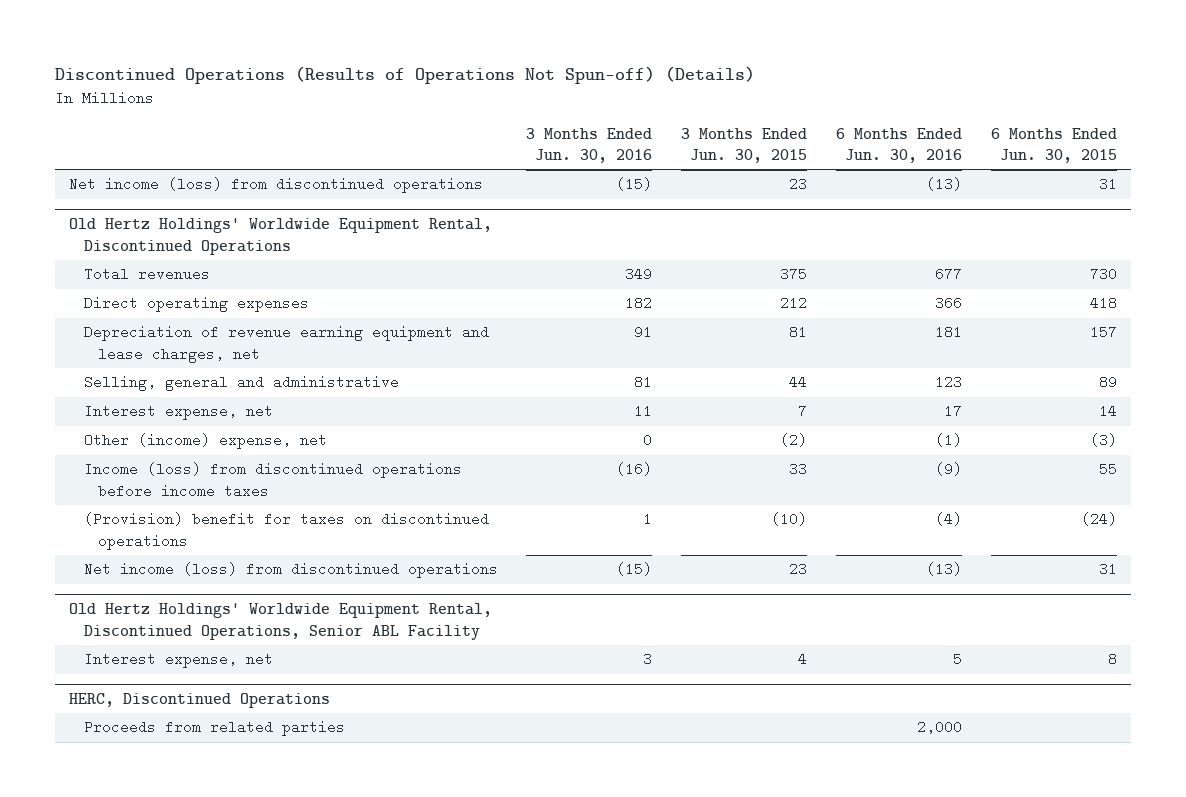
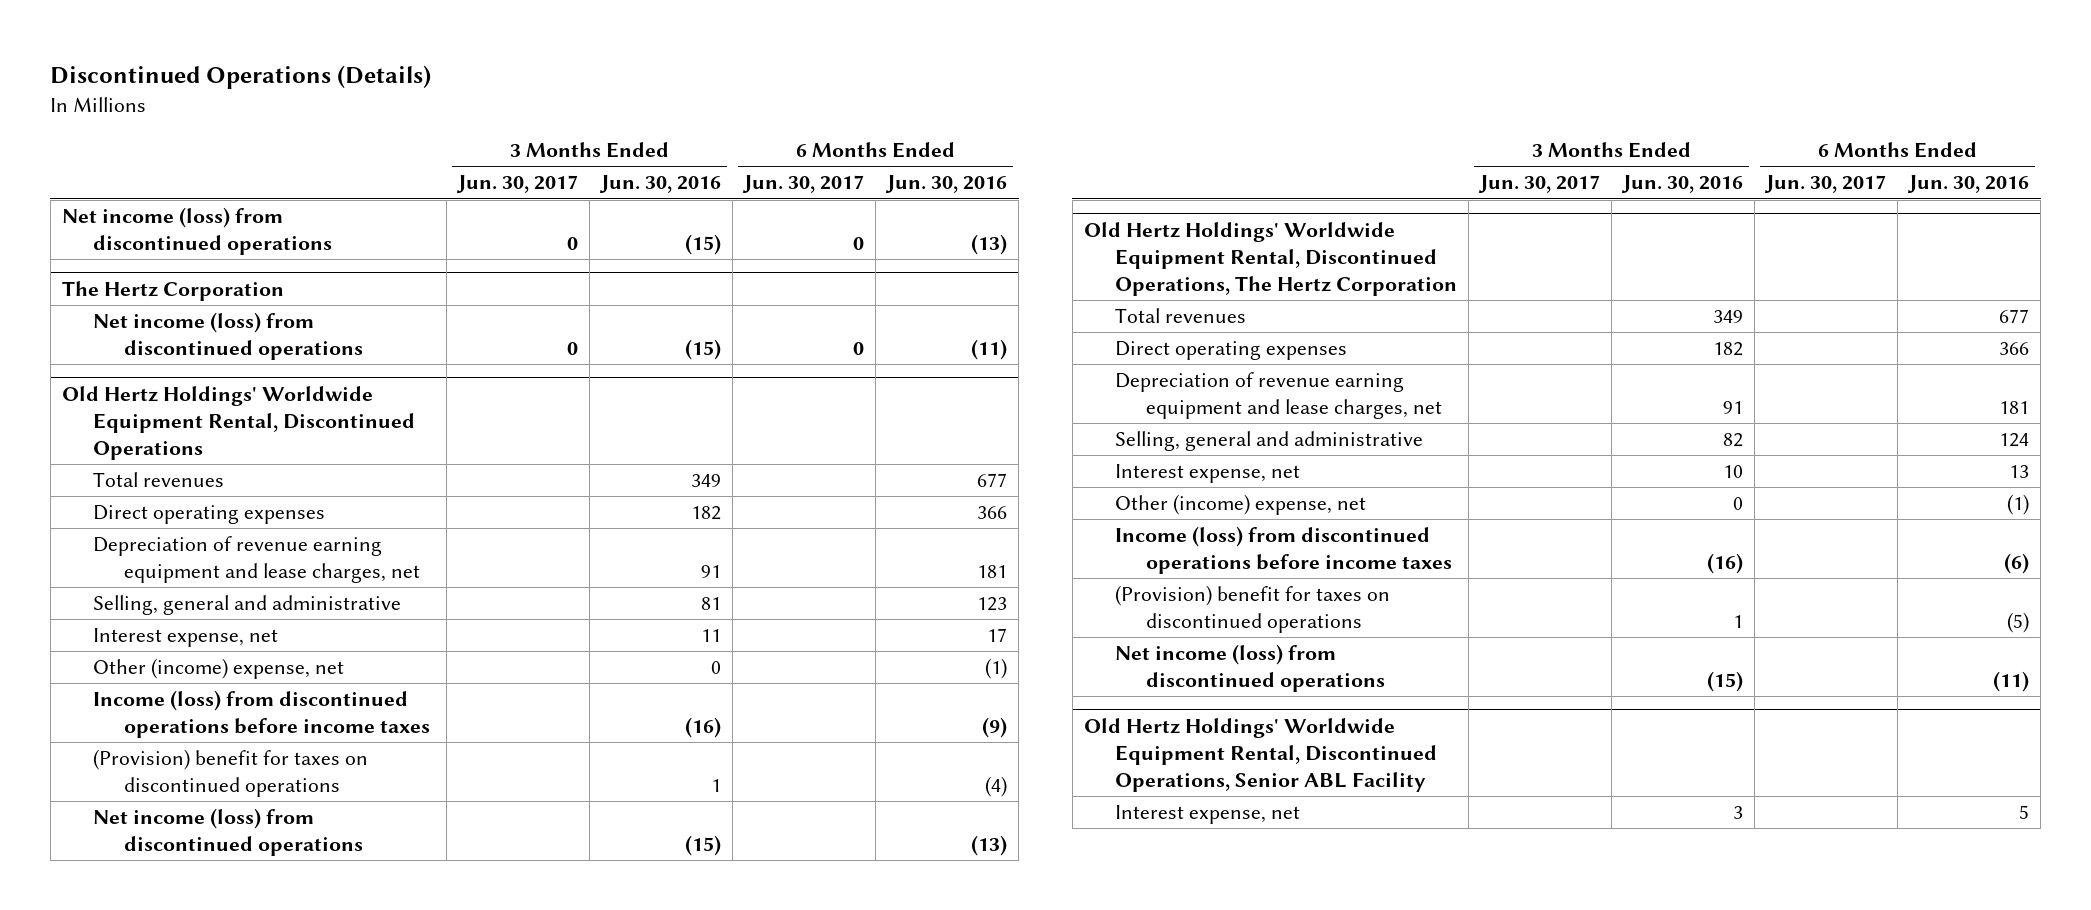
- Discontinued Operations (Results of Operations Not Spun-off) (Details)
+ Discontinued Operations (Details)
- | 3 Months Ended Jun. 30, 2016 | 3 Months Ended Jun. 30, 2015 | 6 Months Ended Jun. 30, 2016 | 6 Months Ended Jun. 30, 2015
+ | 3 Months Ended Jun. 30, 2017 | 3 Months Ended Jun. 30, 2016 | 6 Months Ended Jun. 30, 2017 | 6 Months Ended Jun. 30, 2016
+ The Hertz Corporation
+ Net income (loss) from discontinued operations | 0 | (15) | 0 | (11)
+ Old Hertz Holdings' Worldwide Equipment Rental, Discontinued Operations, The Hertz Corporation
+ Total revenues | | 349 | | 677
+ Direct operating expenses | | 182 | | 366
+ Depreciation of revenue earning equipment and lease charges, net | | 91 | | 181
+ Selling, general and administrative | | 82 | | 124
+ Interest expense, net | | 10 | | 13
+ Other (income) expense, net | | 0 | | (1)
+ Income (loss) from discontinued operations before income taxes | | (16) | | (6)
+ (Provision) benefit for taxes on discontinued operations | | 1 | | (5)
+ Net income (loss) from discontinued operations | | (15) | | (11)
- HERC, Discontinued Operations
- Proceeds from related parties | | | 2,000 |

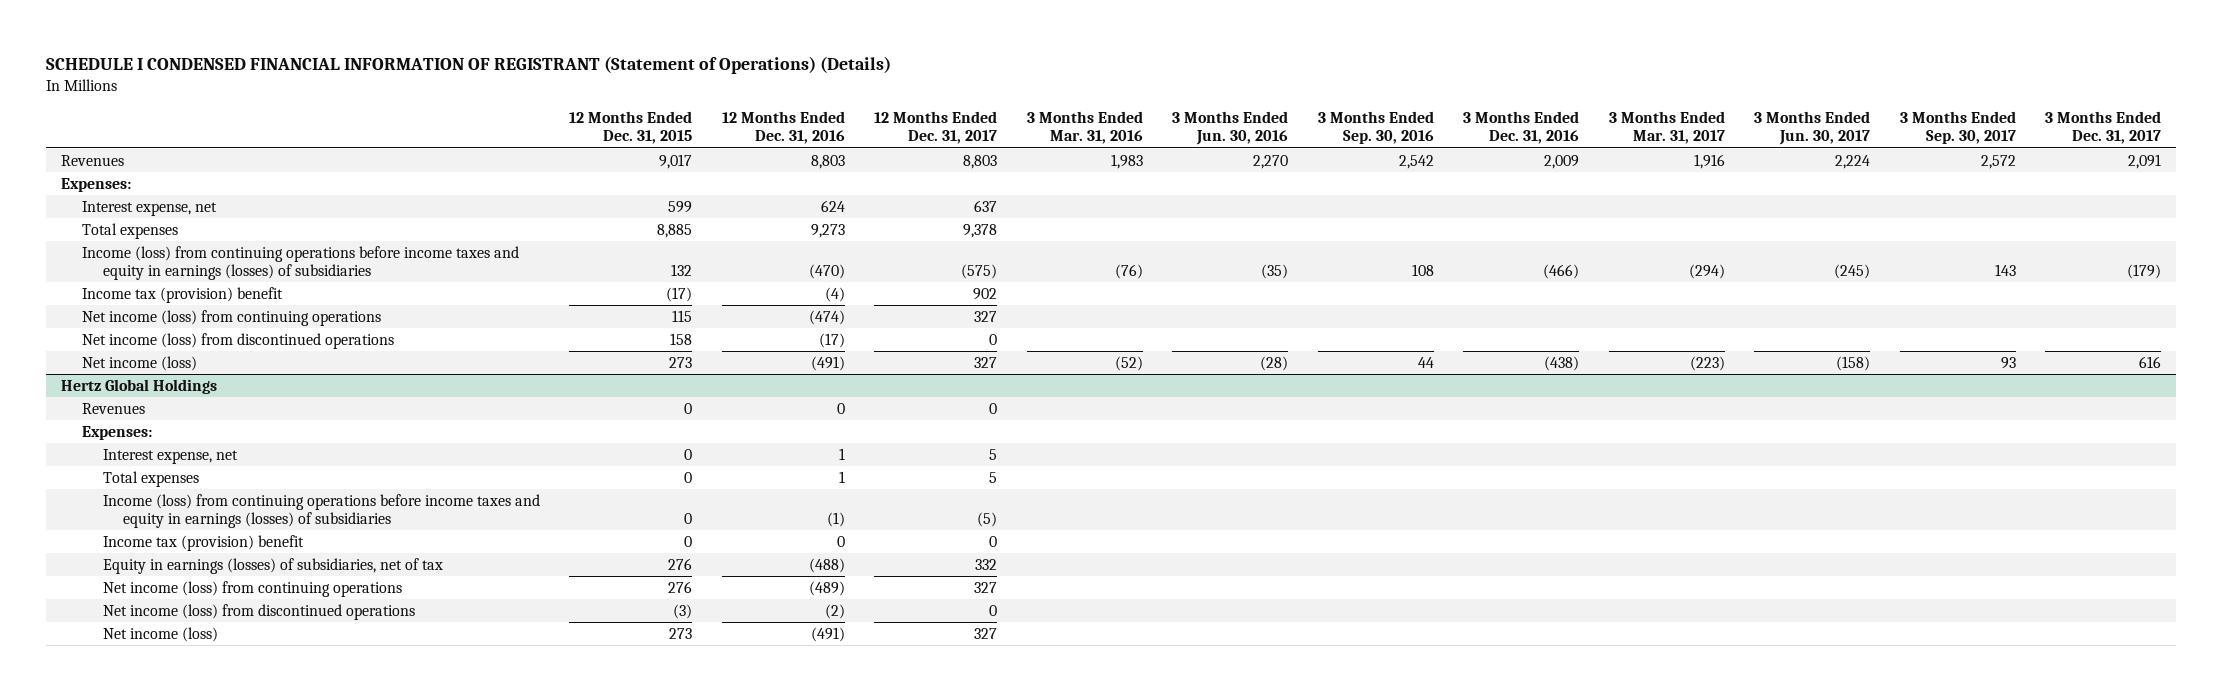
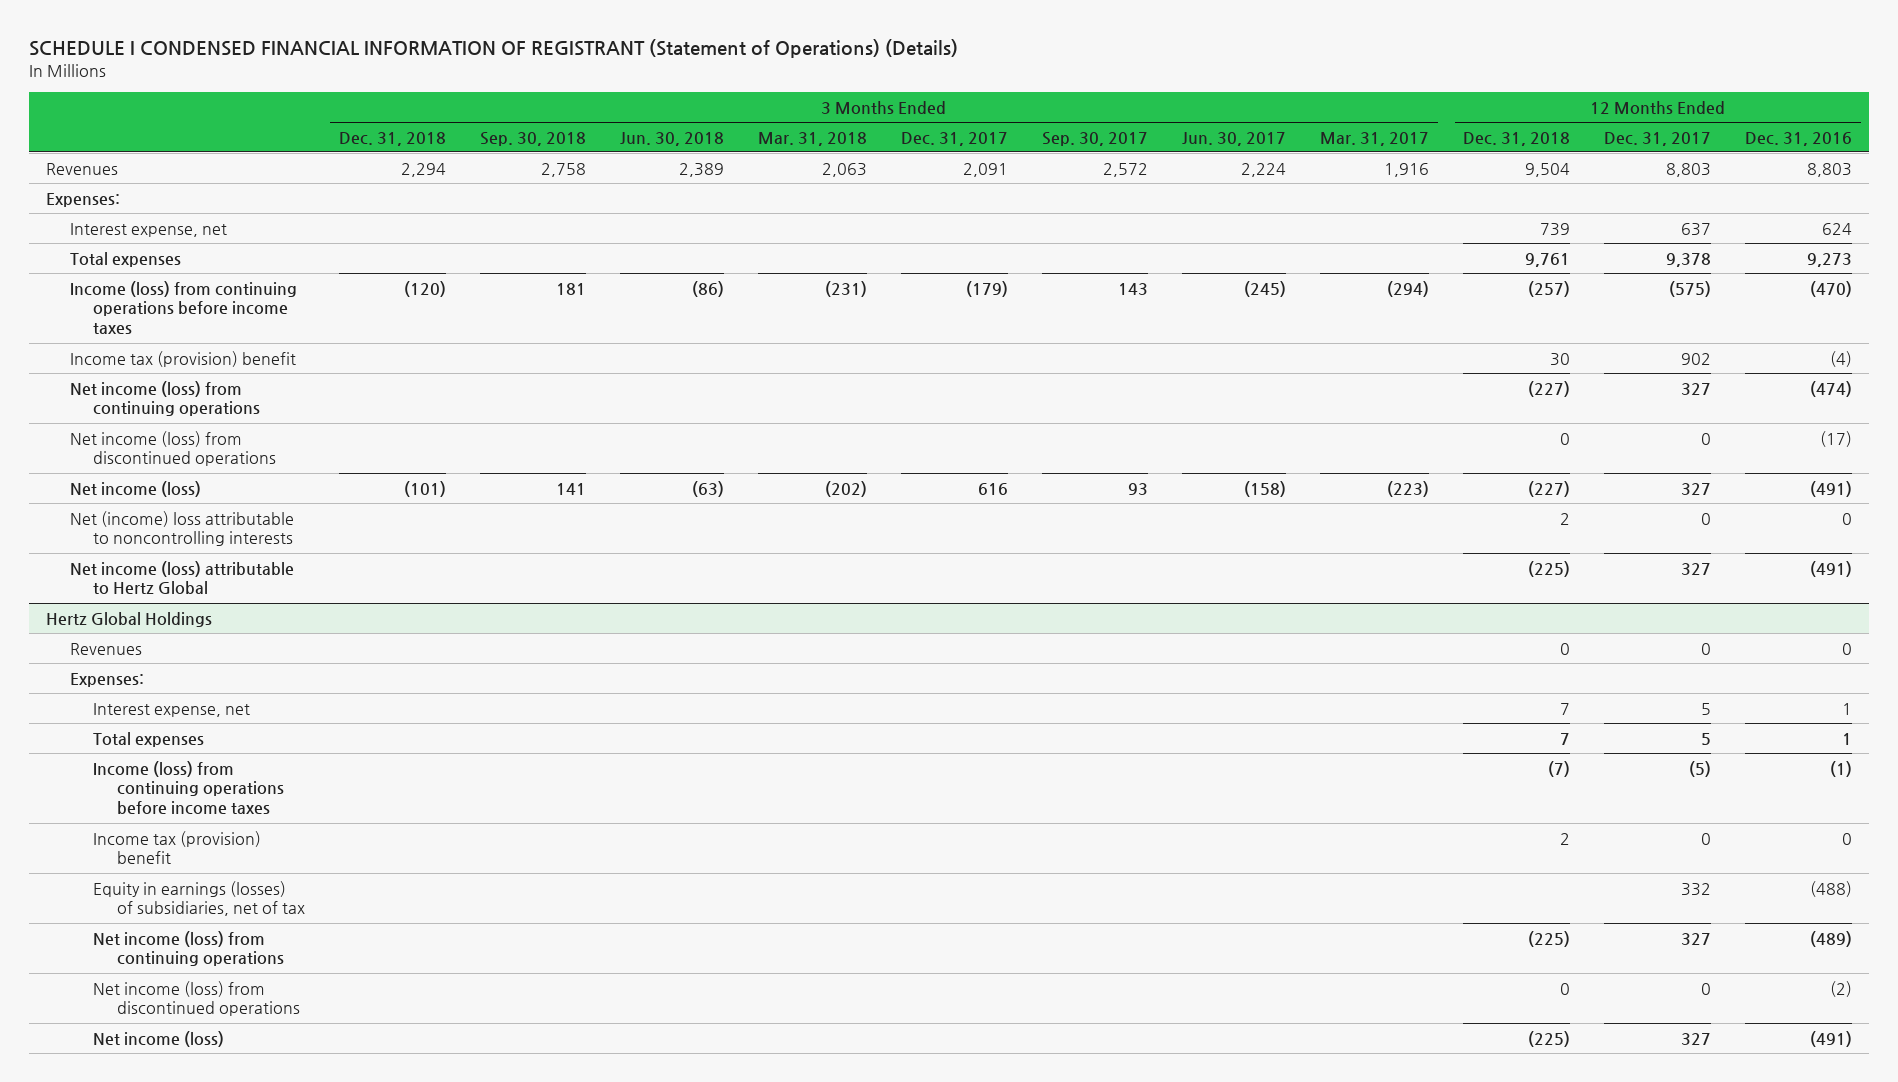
- | 12 Months Ended Dec. 31, 2015 | 12 Months Ended Dec. 31, 2016 | 12 Months Ended Dec. 31, 2017 | 3 Months Ended Mar. 31, 2016 | 3 Months Ended Jun. 30, 2016 | 3 Months Ended Sep. 30, 2016 | 3 Months Ended Dec. 31, 2016 | 3 Months Ended Mar. 31, 2017 | 3 Months Ended Jun. 30, 2017 | 3 Months Ended Sep. 30, 2017 | 3 Months Ended Dec. 31, 2017
+ | 3 Months Ended Dec. 31, 2018 | 3 Months Ended Sep. 30, 2018 | 3 Months Ended Jun. 30, 2018 | 3 Months Ended Mar. 31, 2018 | 3 Months Ended Dec. 31, 2017 | 3 Months Ended Sep. 30, 2017 | 3 Months Ended Jun. 30, 2017 | 3 Months Ended Mar. 31, 2017 | 12 Months Ended Dec. 31, 2018 | 12 Months Ended Dec. 31, 2017 | 12 Months Ended Dec. 31, 2016
- Income (loss) from continuing operations before income taxes and equity in earnings (losses) of subsidiaries | 132 | (470) | (575) | (76) | (35) | 108 | (466) | (294) | (245) | 143 | (179)
+ Income (loss) from continuing operations before income taxes | (120) | 181 | (86) | (231) | (179) | 143 | (245) | (294) | (257) | (575) | (470)
+ Net (income) loss attributable to noncontrolling interests | | | | | | | | | 2 | 0 | 0
+ Net income (loss) attributable to Hertz Global | | | | | | | | | (225) | 327 | (491)
@ Hertz Global Holdings
- Income (loss) from continuing operations before income taxes and equity in earnings (losses) of subsidiaries | 0 | (1) | (5) | | | | | | | |
+ Income (loss) from continuing operations before income taxes | | | | | | | | | (7) | (5) | (1)

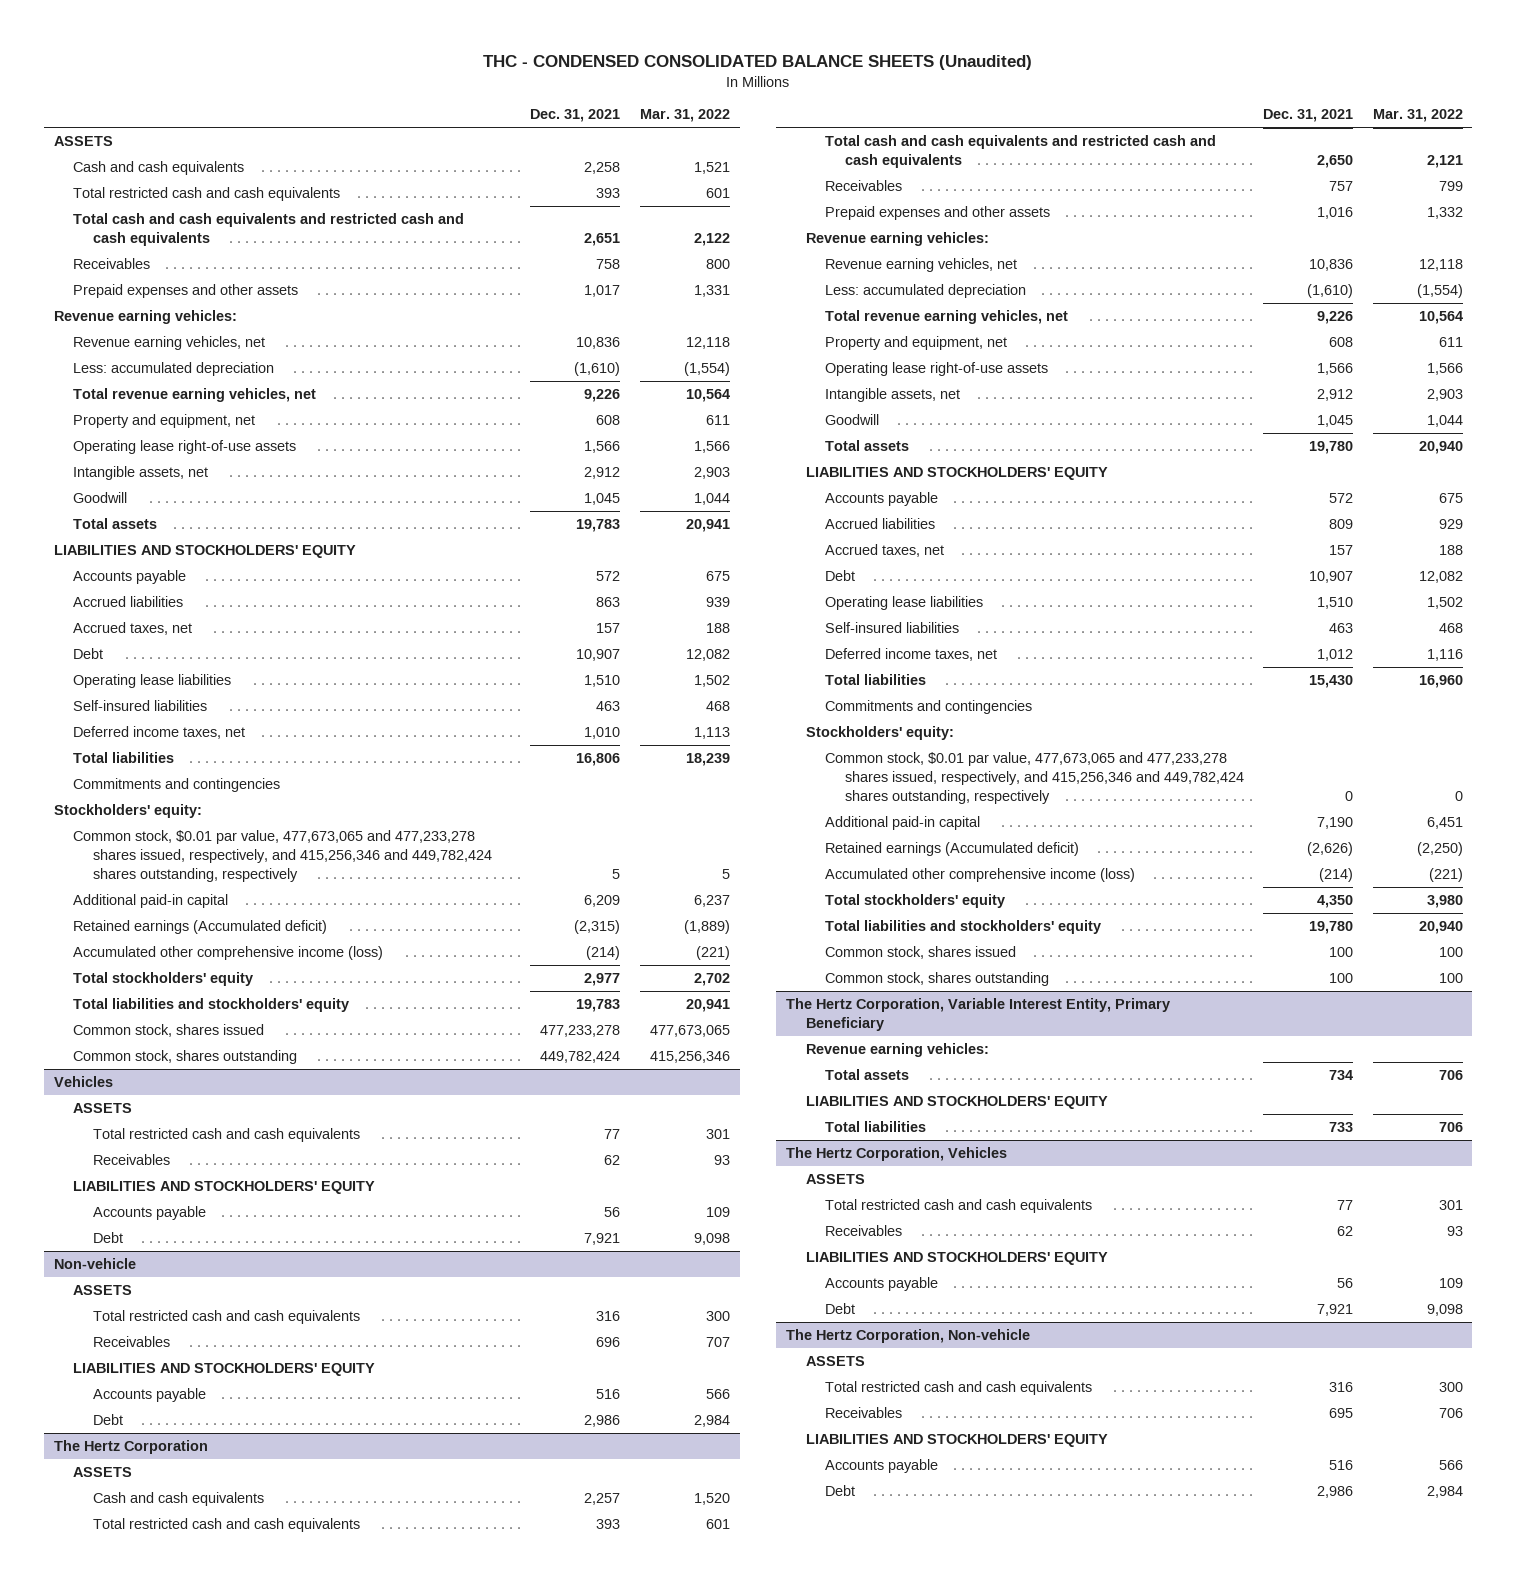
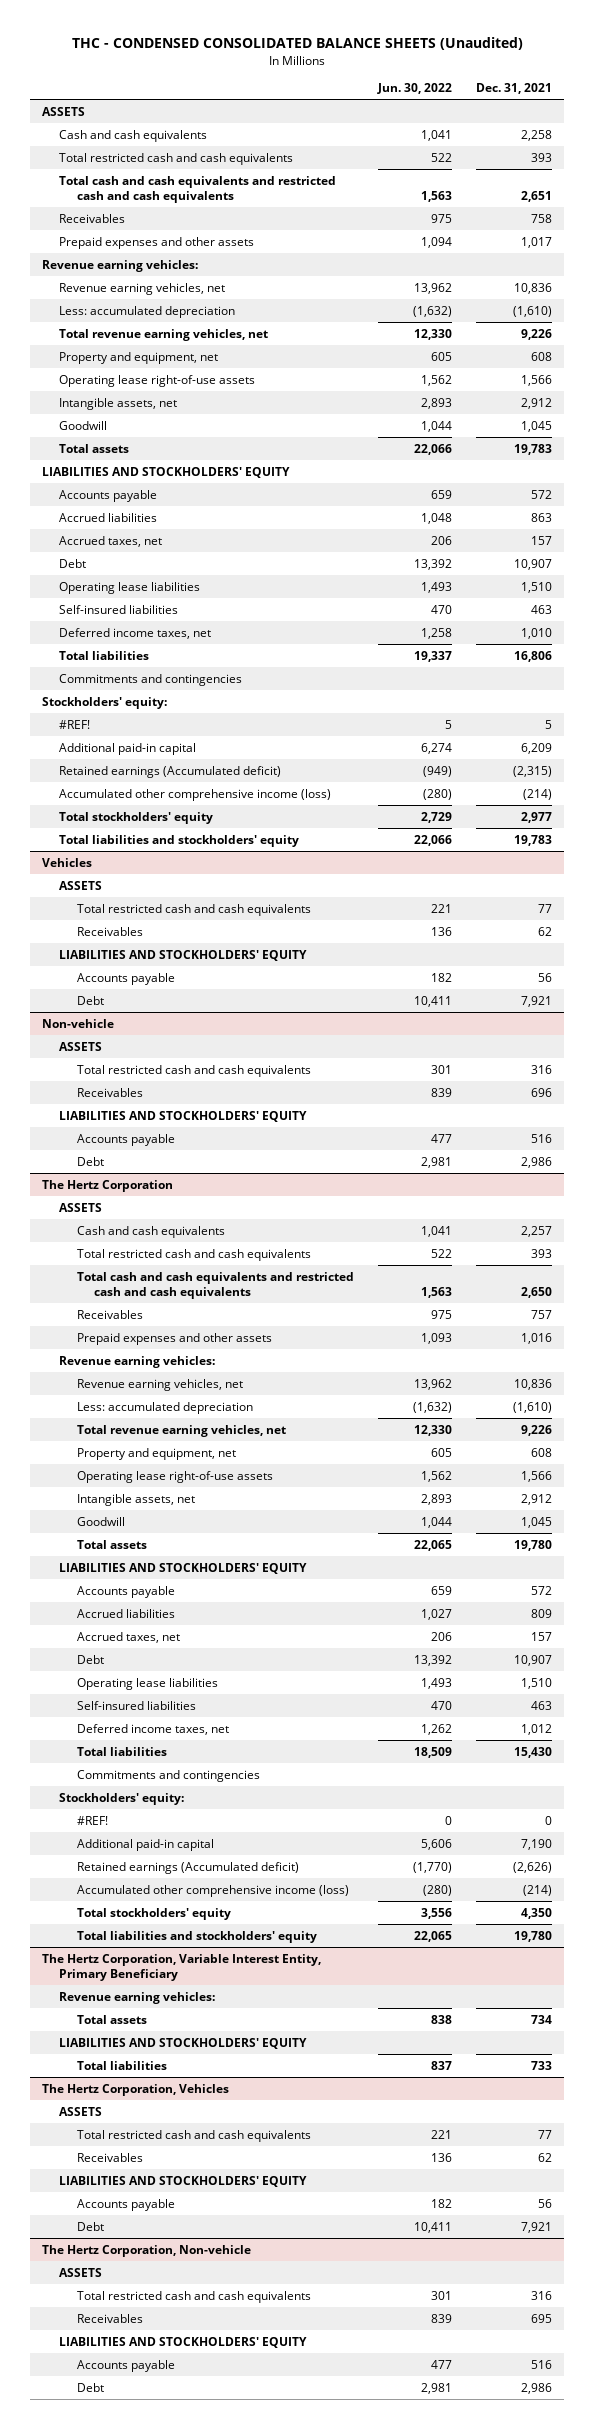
- | Dec. 31, 2021 | Mar. 31, 2022
+ | Jun. 30, 2022 | Dec. 31, 2021
- Common stock, $0.01 par value, 477,673,065 and 477,233,278 shares issued, respectively, and 415,256,346 and 449,782,424 shares outstanding, respectively | 5 | 5
+ #REF! | 5 | 5
- Common stock, shares issued | 477,233,278 | 477,673,065
- Common stock, shares outstanding | 449,782,424 | 415,256,346
@ The Hertz Corporation
- Common stock, $0.01 par value, 477,673,065 and 477,233,278 shares issued, respectively, and 415,256,346 and 449,782,424 shares outstanding, respectively | 0 | 0
+ #REF! | 0 | 0
- Common stock, shares issued | 100 | 100
- Common stock, shares outstanding | 100 | 100

